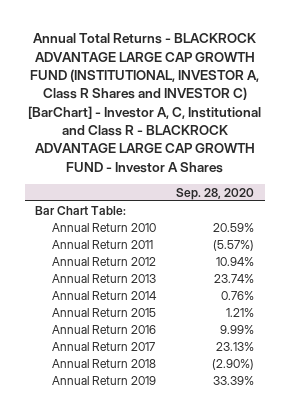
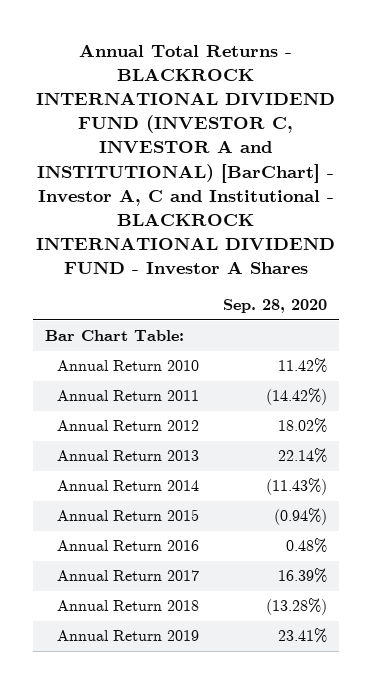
- Annual Total Returns - BLACKROCK ADVANTAGE LARGE CAP GROWTH FUND (INSTITUTIONAL, INVESTOR A, Class R Shares and INVESTOR C) [BarChart] - Investor A, C, Institutional and Class R - BLACKROCK ADVANTAGE LARGE CAP GROWTH FUND - Investor A Shares
+ Annual Total Returns - BLACKROCK INTERNATIONAL DIVIDEND FUND (INVESTOR C, INVESTOR A and INSTITUTIONAL) [BarChart] - Investor A, C and Institutional - BLACKROCK INTERNATIONAL DIVIDEND FUND - Investor A Shares
- Annual Return 2010 | 20.59%
- Annual Return 2011 | (5.57%)
- Annual Return 2012 | 10.94%
- Annual Return 2013 | 23.74%
- Annual Return 2014 | 0.76%
- Annual Return 2015 | 1.21%
- Annual Return 2016 | 9.99%
- Annual Return 2017 | 23.13%
- Annual Return 2018 | (2.90%)
- Annual Return 2019 | 33.39%
+ Annual Return 2010 | 11.42%
+ Annual Return 2011 | (14.42%)
+ Annual Return 2012 | 18.02%
+ Annual Return 2013 | 22.14%
+ Annual Return 2014 | (11.43%)
+ Annual Return 2015 | (0.94%)
+ Annual Return 2016 | 0.48%
+ Annual Return 2017 | 16.39%
+ Annual Return 2018 | (13.28%)
+ Annual Return 2019 | 23.41%

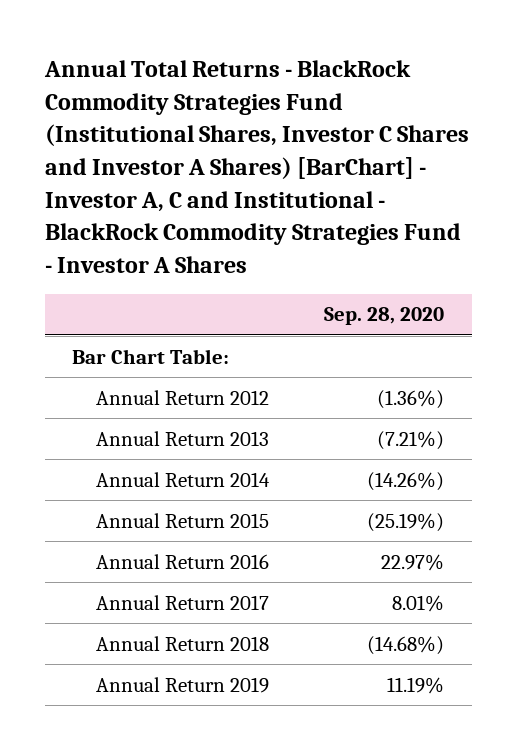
- Annual Total Returns - BLACKROCK INTERNATIONAL DIVIDEND FUND (INVESTOR C, INVESTOR A and INSTITUTIONAL) [BarChart] - Investor A, C and Institutional - BLACKROCK INTERNATIONAL DIVIDEND FUND - Investor A Shares
+ Annual Total Returns - BlackRock Commodity Strategies Fund (Institutional Shares, Investor C Shares and Investor A Shares) [BarChart] - Investor A, C and Institutional - BlackRock Commodity Strategies Fund - Investor A Shares
- Annual Return 2010 | 11.42%
- Annual Return 2011 | (14.42%)
- Annual Return 2012 | 18.02%
- Annual Return 2013 | 22.14%
- Annual Return 2014 | (11.43%)
- Annual Return 2015 | (0.94%)
- Annual Return 2016 | 0.48%
- Annual Return 2017 | 16.39%
- Annual Return 2018 | (13.28%)
- Annual Return 2019 | 23.41%
+ Annual Return 2012 | (1.36%)
+ Annual Return 2013 | (7.21%)
+ Annual Return 2014 | (14.26%)
+ Annual Return 2015 | (25.19%)
+ Annual Return 2016 | 22.97%
+ Annual Return 2017 | 8.01%
+ Annual Return 2018 | (14.68%)
+ Annual Return 2019 | 11.19%

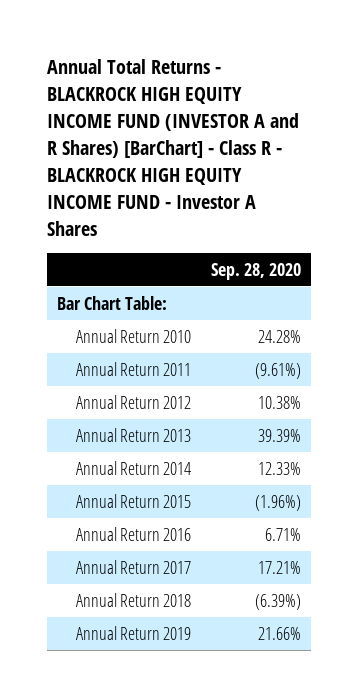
- Annual Total Returns - BlackRock Commodity Strategies Fund (Institutional Shares, Investor C Shares and Investor A Shares) [BarChart] - Investor A, C and Institutional - BlackRock Commodity Strategies Fund - Investor A Shares
+ Annual Total Returns - BLACKROCK HIGH EQUITY INCOME FUND (INVESTOR A and R Shares) [BarChart] - Class R - BLACKROCK HIGH EQUITY INCOME FUND - Investor A Shares
- Annual Return 2012 | (1.36%)
- Annual Return 2013 | (7.21%)
- Annual Return 2014 | (14.26%)
- Annual Return 2015 | (25.19%)
- Annual Return 2016 | 22.97%
- Annual Return 2017 | 8.01%
- Annual Return 2018 | (14.68%)
- Annual Return 2019 | 11.19%
+ Annual Return 2010 | 24.28%
+ Annual Return 2011 | (9.61%)
+ Annual Return 2012 | 10.38%
+ Annual Return 2013 | 39.39%
+ Annual Return 2014 | 12.33%
+ Annual Return 2015 | (1.96%)
+ Annual Return 2016 | 6.71%
+ Annual Return 2017 | 17.21%
+ Annual Return 2018 | (6.39%)
+ Annual Return 2019 | 21.66%

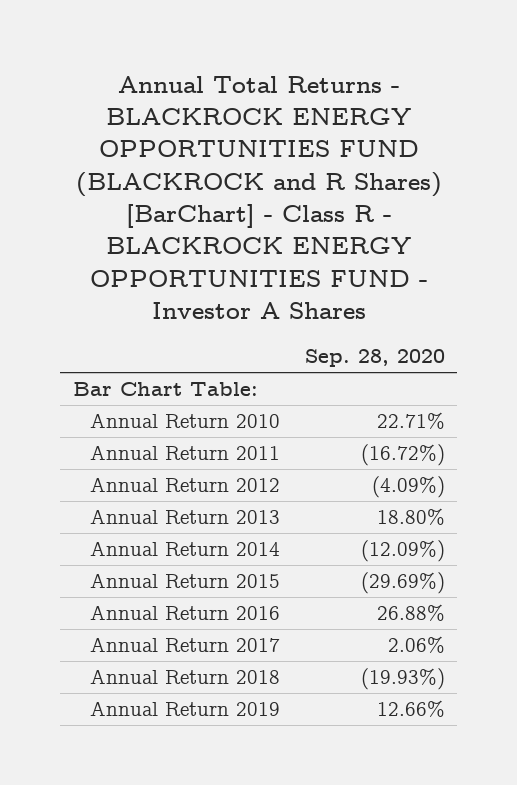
- Annual Total Returns - BLACKROCK HIGH EQUITY INCOME FUND (INVESTOR A and R Shares) [BarChart] - Class R - BLACKROCK HIGH EQUITY INCOME FUND - Investor A Shares
+ Annual Total Returns - BLACKROCK ENERGY OPPORTUNITIES FUND (BLACKROCK and R Shares) [BarChart] - Class R - BLACKROCK ENERGY OPPORTUNITIES FUND - Investor A Shares
- Annual Return 2010 | 24.28%
- Annual Return 2011 | (9.61%)
- Annual Return 2012 | 10.38%
- Annual Return 2013 | 39.39%
- Annual Return 2014 | 12.33%
- Annual Return 2015 | (1.96%)
- Annual Return 2016 | 6.71%
- Annual Return 2017 | 17.21%
- Annual Return 2018 | (6.39%)
- Annual Return 2019 | 21.66%
+ Annual Return 2010 | 22.71%
+ Annual Return 2011 | (16.72%)
+ Annual Return 2012 | (4.09%)
+ Annual Return 2013 | 18.80%
+ Annual Return 2014 | (12.09%)
+ Annual Return 2015 | (29.69%)
+ Annual Return 2016 | 26.88%
+ Annual Return 2017 | 2.06%
+ Annual Return 2018 | (19.93%)
+ Annual Return 2019 | 12.66%

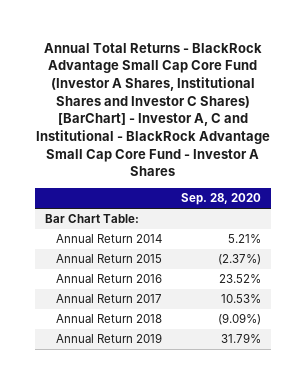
- Annual Total Returns - BLACKROCK ENERGY OPPORTUNITIES FUND (BLACKROCK and R Shares) [BarChart] - Class R - BLACKROCK ENERGY OPPORTUNITIES FUND - Investor A Shares
+ Annual Total Returns - BlackRock Advantage Small Cap Core Fund (Investor A Shares, Institutional Shares and Investor C Shares) [BarChart] - Investor A, C and Institutional - BlackRock Advantage Small Cap Core Fund - Investor A Shares
- Annual Return 2010 | 22.71%
- Annual Return 2011 | (16.72%)
- Annual Return 2012 | (4.09%)
- Annual Return 2013 | 18.80%
- Annual Return 2014 | (12.09%)
- Annual Return 2015 | (29.69%)
- Annual Return 2016 | 26.88%
- Annual Return 2017 | 2.06%
- Annual Return 2018 | (19.93%)
- Annual Return 2019 | 12.66%
+ Annual Return 2014 | 5.21%
+ Annual Return 2015 | (2.37%)
+ Annual Return 2016 | 23.52%
+ Annual Return 2017 | 10.53%
+ Annual Return 2018 | (9.09%)
+ Annual Return 2019 | 31.79%

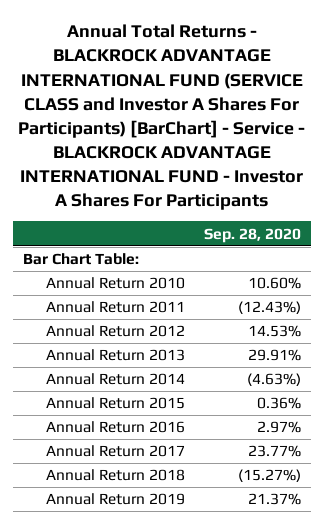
- Annual Total Returns - BlackRock Advantage Small Cap Core Fund (Investor A Shares, Institutional Shares and Investor C Shares) [BarChart] - Investor A, C and Institutional - BlackRock Advantage Small Cap Core Fund - Investor A Shares
+ Annual Total Returns - BLACKROCK ADVANTAGE INTERNATIONAL FUND (SERVICE CLASS and Investor A Shares For Participants) [BarChart] - Service - BLACKROCK ADVANTAGE INTERNATIONAL FUND - Investor A Shares For Participants
- Annual Return 2014 | 5.21%
- Annual Return 2015 | (2.37%)
- Annual Return 2016 | 23.52%
- Annual Return 2017 | 10.53%
- Annual Return 2018 | (9.09%)
- Annual Return 2019 | 31.79%
+ Annual Return 2010 | 10.60%
+ Annual Return 2011 | (12.43%)
+ Annual Return 2012 | 14.53%
+ Annual Return 2013 | 29.91%
+ Annual Return 2014 | (4.63%)
+ Annual Return 2015 | 0.36%
+ Annual Return 2016 | 2.97%
+ Annual Return 2017 | 23.77%
+ Annual Return 2018 | (15.27%)
+ Annual Return 2019 | 21.37%

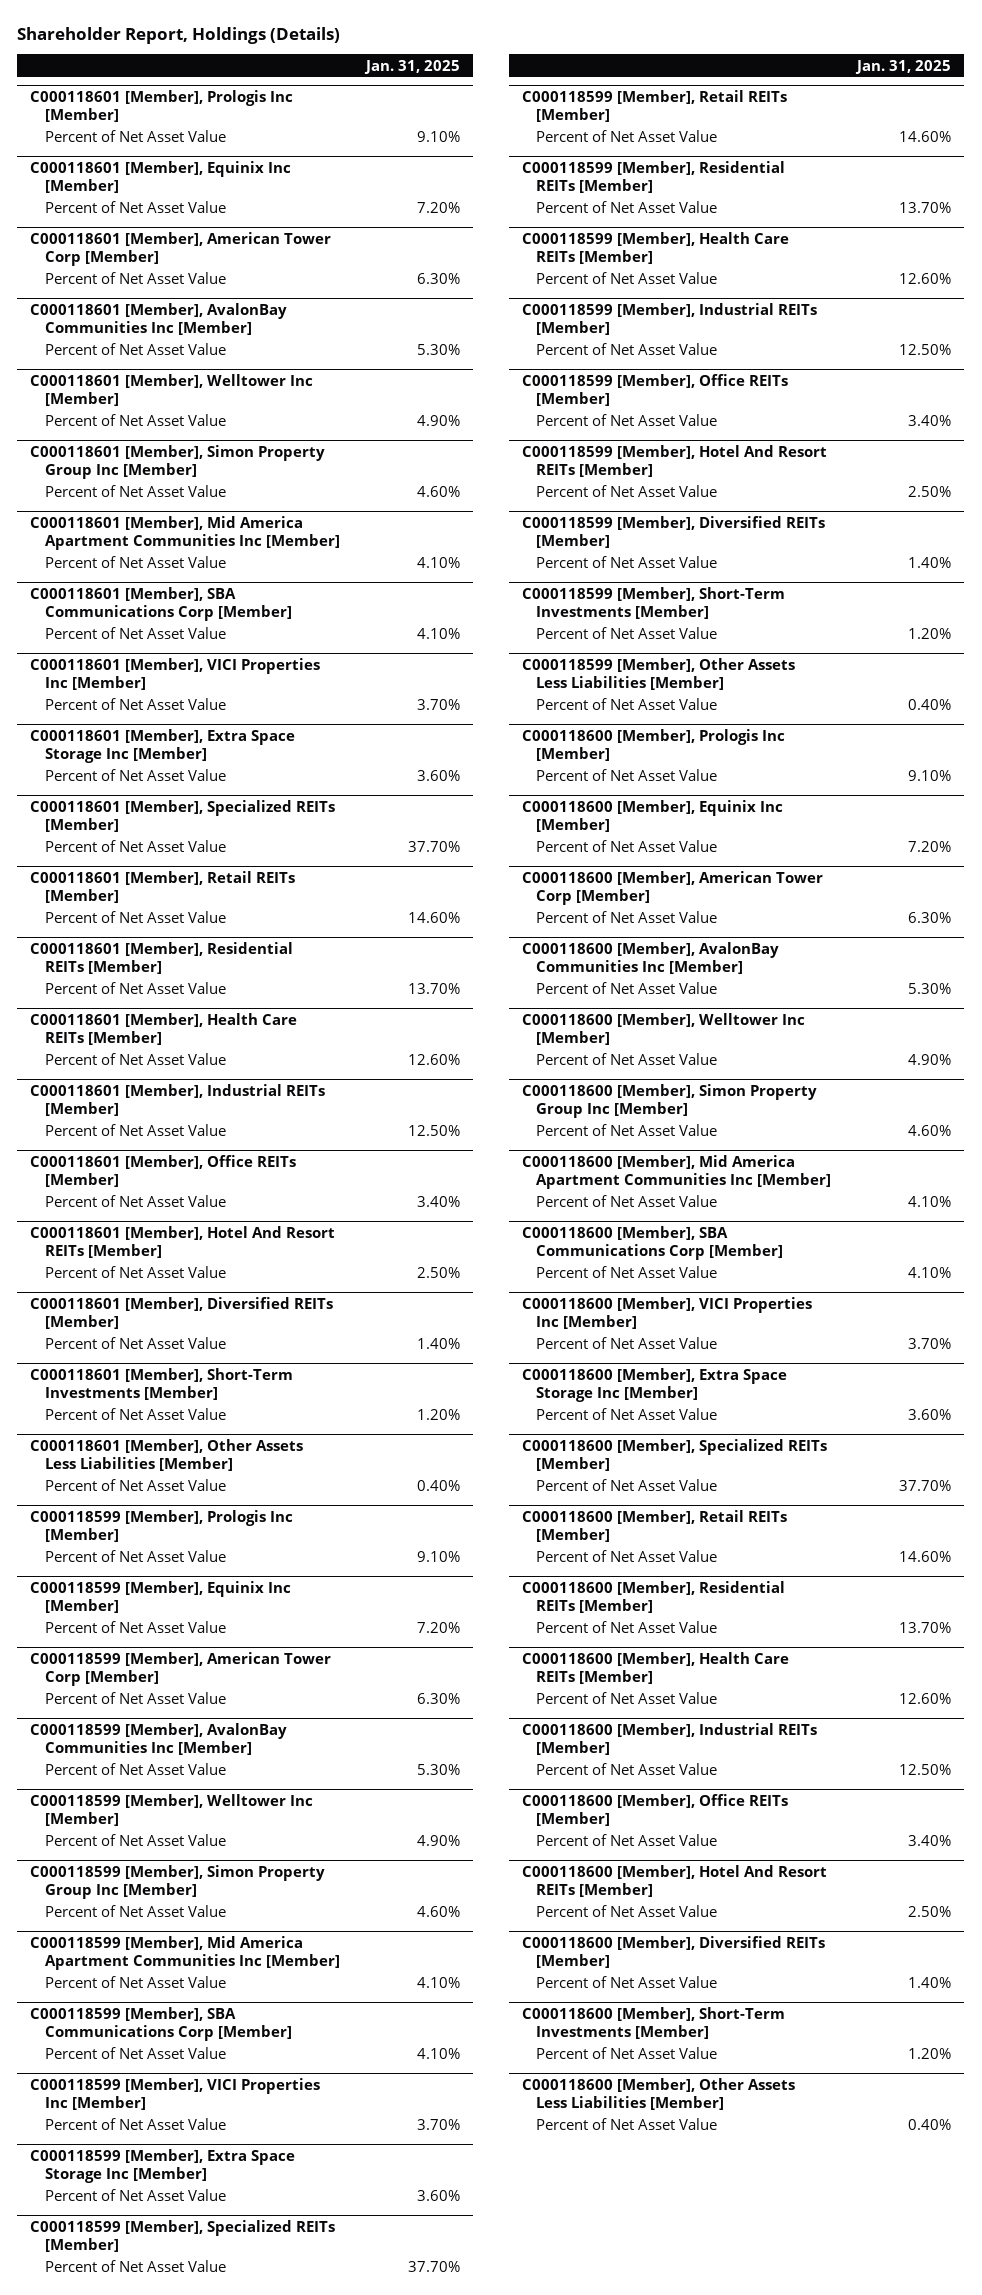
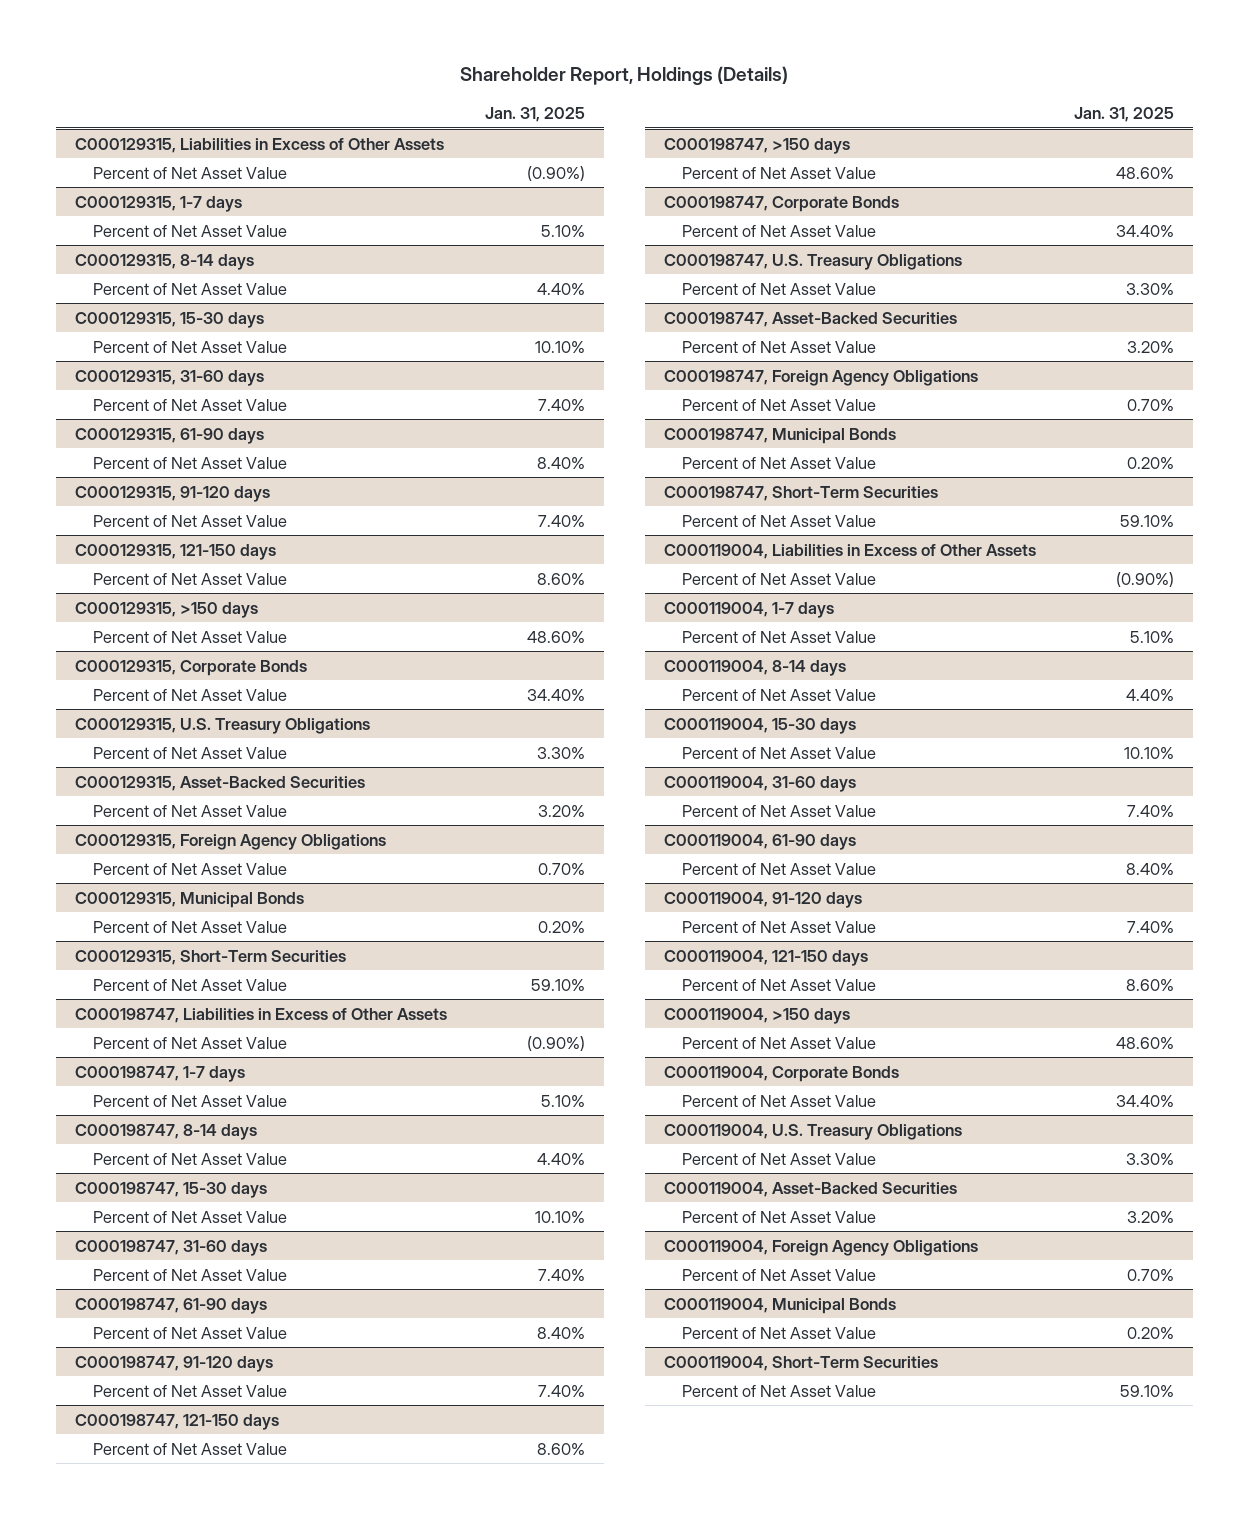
- C000118601 [Member], Prologis Inc [Member]
- Percent of Net Asset Value | 9.10%
- C000118601 [Member], Equinix Inc [Member]
- Percent of Net Asset Value | 7.20%
- C000118601 [Member], American Tower Corp [Member]
- Percent of Net Asset Value | 6.30%
- C000118601 [Member], AvalonBay Communities Inc [Member]
- Percent of Net Asset Value | 5.30%
- C000118601 [Member], Welltower Inc [Member]
- Percent of Net Asset Value | 4.90%
- C000118601 [Member], Simon Property Group Inc [Member]
- Percent of Net Asset Value | 4.60%
- C000118601 [Member], Mid America Apartment Communities Inc [Member]
- Percent of Net Asset Value | 4.10%
- C000118601 [Member], SBA Communications Corp [Member]
- Percent of Net Asset Value | 4.10%
- C000118601 [Member], VICI Properties Inc [Member]
- Percent of Net Asset Value | 3.70%
- C000118601 [Member], Extra Space Storage Inc [Member]
- Percent of Net Asset Value | 3.60%
- C000118601 [Member], Specialized REITs [Member]
- Percent of Net Asset Value | 37.70%
- C000118601 [Member], Retail REITs [Member]
- Percent of Net Asset Value | 14.60%
- C000118601 [Member], Residential REITs [Member]
- Percent of Net Asset Value | 13.70%
- C000118601 [Member], Health Care REITs [Member]
- Percent of Net Asset Value | 12.60%
- C000118601 [Member], Industrial REITs [Member]
- Percent of Net Asset Value | 12.50%
- C000118601 [Member], Office REITs [Member]
- Percent of Net Asset Value | 3.40%
- C000118601 [Member], Hotel And Resort REITs [Member]
- Percent of Net Asset Value | 2.50%
- C000118601 [Member], Diversified REITs [Member]
- Percent of Net Asset Value | 1.40%
- C000118601 [Member], Short-Term Investments [Member]
- Percent of Net Asset Value | 1.20%
- C000118601 [Member], Other Assets Less Liabilities [Member]
- Percent of Net Asset Value | 0.40%
- C000118599 [Member], Prologis Inc [Member]
- Percent of Net Asset Value | 9.10%
- C000118599 [Member], Equinix Inc [Member]
- Percent of Net Asset Value | 7.20%
- C000118599 [Member], American Tower Corp [Member]
- Percent of Net Asset Value | 6.30%
- C000118599 [Member], AvalonBay Communities Inc [Member]
- Percent of Net Asset Value | 5.30%
- C000118599 [Member], Welltower Inc [Member]
- Percent of Net Asset Value | 4.90%
- C000118599 [Member], Simon Property Group Inc [Member]
- Percent of Net Asset Value | 4.60%
- C000118599 [Member], Mid America Apartment Communities Inc [Member]
- Percent of Net Asset Value | 4.10%
- C000118599 [Member], SBA Communications Corp [Member]
- Percent of Net Asset Value | 4.10%
- C000118599 [Member], VICI Properties Inc [Member]
- Percent of Net Asset Value | 3.70%
- C000118599 [Member], Extra Space Storage Inc [Member]
- Percent of Net Asset Value | 3.60%
- C000118599 [Member], Specialized REITs [Member]
- Percent of Net Asset Value | 37.70%
- C000118599 [Member], Retail REITs [Member]
- Percent of Net Asset Value | 14.60%
- C000118599 [Member], Residential REITs [Member]
- Percent of Net Asset Value | 13.70%
- C000118599 [Member], Health Care REITs [Member]
- Percent of Net Asset Value | 12.60%
- C000118599 [Member], Industrial REITs [Member]
- Percent of Net Asset Value | 12.50%
- C000118599 [Member], Office REITs [Member]
- Percent of Net Asset Value | 3.40%
- C000118599 [Member], Hotel And Resort REITs [Member]
- Percent of Net Asset Value | 2.50%
- C000118599 [Member], Diversified REITs [Member]
- Percent of Net Asset Value | 1.40%
- C000118599 [Member], Short-Term Investments [Member]
- Percent of Net Asset Value | 1.20%
- C000118599 [Member], Other Assets Less Liabilities [Member]
- Percent of Net Asset Value | 0.40%
- C000118600 [Member], Prologis Inc [Member]
- Percent of Net Asset Value | 9.10%
- C000118600 [Member], Equinix Inc [Member]
- Percent of Net Asset Value | 7.20%
- C000118600 [Member], American Tower Corp [Member]
- Percent of Net Asset Value | 6.30%
- C000118600 [Member], AvalonBay Communities Inc [Member]
- Percent of Net Asset Value | 5.30%
- C000118600 [Member], Welltower Inc [Member]
- Percent of Net Asset Value | 4.90%
- C000118600 [Member], Simon Property Group Inc [Member]
- Percent of Net Asset Value | 4.60%
- C000118600 [Member], Mid America Apartment Communities Inc [Member]
- Percent of Net Asset Value | 4.10%
- C000118600 [Member], SBA Communications Corp [Member]
- Percent of Net Asset Value | 4.10%
- C000118600 [Member], VICI Properties Inc [Member]
- Percent of Net Asset Value | 3.70%
- C000118600 [Member], Extra Space Storage Inc [Member]
- Percent of Net Asset Value | 3.60%
- C000118600 [Member], Specialized REITs [Member]
- Percent of Net Asset Value | 37.70%
- C000118600 [Member], Retail REITs [Member]
- Percent of Net Asset Value | 14.60%
- C000118600 [Member], Residential REITs [Member]
- Percent of Net Asset Value | 13.70%
- C000118600 [Member], Health Care REITs [Member]
- Percent of Net Asset Value | 12.60%
- C000118600 [Member], Industrial REITs [Member]
- Percent of Net Asset Value | 12.50%
- C000118600 [Member], Office REITs [Member]
- Percent of Net Asset Value | 3.40%
- C000118600 [Member], Hotel And Resort REITs [Member]
- Percent of Net Asset Value | 2.50%
- C000118600 [Member], Diversified REITs [Member]
- Percent of Net Asset Value | 1.40%
- C000118600 [Member], Short-Term Investments [Member]
- Percent of Net Asset Value | 1.20%
- C000118600 [Member], Other Assets Less Liabilities [Member]
- Percent of Net Asset Value | 0.40%
+ C000129315, Liabilities in Excess of Other Assets
+ Percent of Net Asset Value | (0.90%)
+ C000129315, 1-7 days
+ Percent of Net Asset Value | 5.10%
+ C000129315, 8-14 days
+ Percent of Net Asset Value | 4.40%
+ C000129315, 15-30 days
+ Percent of Net Asset Value | 10.10%
+ C000129315, 31-60 days
+ Percent of Net Asset Value | 7.40%
+ C000129315, 61-90 days
+ Percent of Net Asset Value | 8.40%
+ C000129315, 91-120 days
+ Percent of Net Asset Value | 7.40%
+ C000129315, 121-150 days
+ Percent of Net Asset Value | 8.60%
+ C000129315, >150 days
+ Percent of Net Asset Value | 48.60%
+ C000129315, Corporate Bonds
+ Percent of Net Asset Value | 34.40%
+ C000129315, U.S. Treasury Obligations
+ Percent of Net Asset Value | 3.30%
+ C000129315, Asset-Backed Securities
+ Percent of Net Asset Value | 3.20%
+ C000129315, Foreign Agency Obligations
+ Percent of Net Asset Value | 0.70%
+ C000129315, Municipal Bonds
+ Percent of Net Asset Value | 0.20%
+ C000129315, Short-Term Securities
+ Percent of Net Asset Value | 59.10%
+ C000198747, Liabilities in Excess of Other Assets
+ Percent of Net Asset Value | (0.90%)
+ C000198747, 1-7 days
+ Percent of Net Asset Value | 5.10%
+ C000198747, 8-14 days
+ Percent of Net Asset Value | 4.40%
+ C000198747, 15-30 days
+ Percent of Net Asset Value | 10.10%
+ C000198747, 31-60 days
+ Percent of Net Asset Value | 7.40%
+ C000198747, 61-90 days
+ Percent of Net Asset Value | 8.40%
+ C000198747, 91-120 days
+ Percent of Net Asset Value | 7.40%
+ C000198747, 121-150 days
+ Percent of Net Asset Value | 8.60%
+ C000198747, >150 days
+ Percent of Net Asset Value | 48.60%
+ C000198747, Corporate Bonds
+ Percent of Net Asset Value | 34.40%
+ C000198747, U.S. Treasury Obligations
+ Percent of Net Asset Value | 3.30%
+ C000198747, Asset-Backed Securities
+ Percent of Net Asset Value | 3.20%
+ C000198747, Foreign Agency Obligations
+ Percent of Net Asset Value | 0.70%
+ C000198747, Municipal Bonds
+ Percent of Net Asset Value | 0.20%
+ C000198747, Short-Term Securities
+ Percent of Net Asset Value | 59.10%
+ C000119004, Liabilities in Excess of Other Assets
+ Percent of Net Asset Value | (0.90%)
+ C000119004, 1-7 days
+ Percent of Net Asset Value | 5.10%
+ C000119004, 8-14 days
+ Percent of Net Asset Value | 4.40%
+ C000119004, 15-30 days
+ Percent of Net Asset Value | 10.10%
+ C000119004, 31-60 days
+ Percent of Net Asset Value | 7.40%
+ C000119004, 61-90 days
+ Percent of Net Asset Value | 8.40%
+ C000119004, 91-120 days
+ Percent of Net Asset Value | 7.40%
+ C000119004, 121-150 days
+ Percent of Net Asset Value | 8.60%
+ C000119004, >150 days
+ Percent of Net Asset Value | 48.60%
+ C000119004, Corporate Bonds
+ Percent of Net Asset Value | 34.40%
+ C000119004, U.S. Treasury Obligations
+ Percent of Net Asset Value | 3.30%
+ C000119004, Asset-Backed Securities
+ Percent of Net Asset Value | 3.20%
+ C000119004, Foreign Agency Obligations
+ Percent of Net Asset Value | 0.70%
+ C000119004, Municipal Bonds
+ Percent of Net Asset Value | 0.20%
+ C000119004, Short-Term Securities
+ Percent of Net Asset Value | 59.10%

